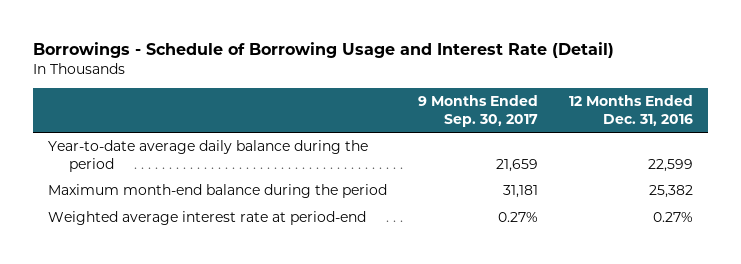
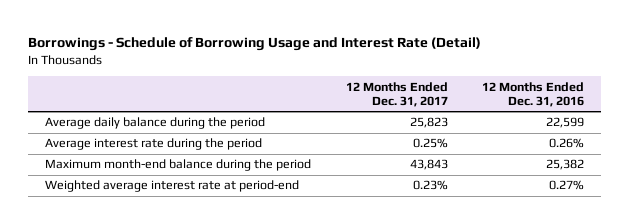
- | 9 Months Ended Sep. 30, 2017 | 12 Months Ended Dec. 31, 2016
+ | 12 Months Ended Dec. 31, 2017 | 12 Months Ended Dec. 31, 2016
- Year-to-date average daily balance during the period | 21,659 | 22,599
+ Average daily balance during the period | 25,823 | 22,599
+ Average interest rate during the period | 0.25% | 0.26%

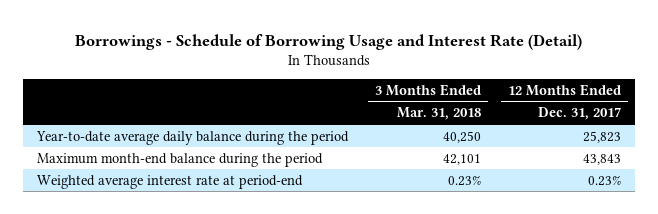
- | 12 Months Ended Dec. 31, 2017 | 12 Months Ended Dec. 31, 2016
+ | 3 Months Ended Mar. 31, 2018 | 12 Months Ended Dec. 31, 2017
- Average daily balance during the period | 25,823 | 22,599
- Average interest rate during the period | 0.25% | 0.26%
+ Year-to-date average daily balance during the period | 40,250 | 25,823

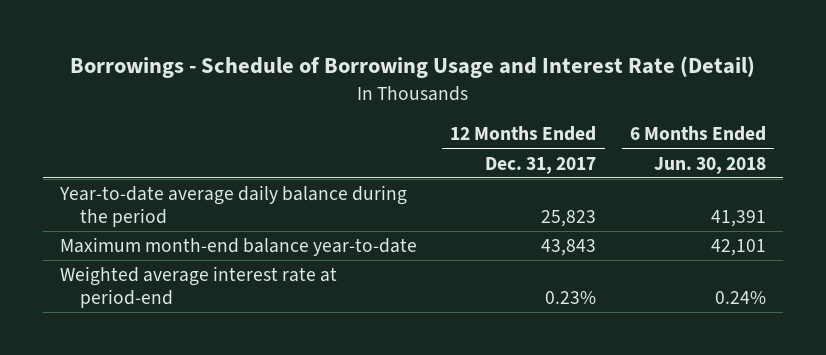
- | 3 Months Ended Mar. 31, 2018 | 12 Months Ended Dec. 31, 2017
+ | 12 Months Ended Dec. 31, 2017 | 6 Months Ended Jun. 30, 2018
- Maximum month-end balance during the period | 42,101 | 43,843
+ Maximum month-end balance year-to-date | 43,843 | 42,101

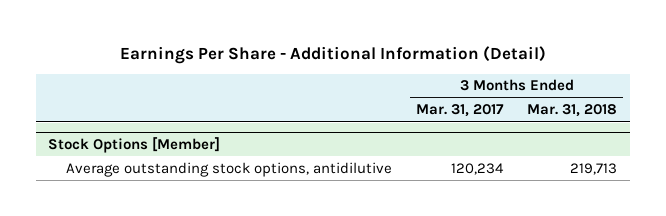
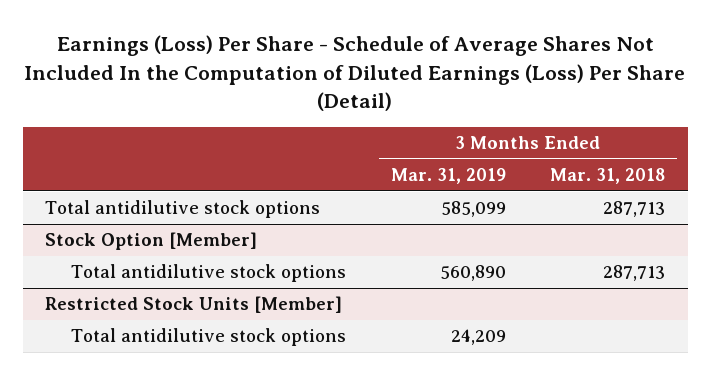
- Earnings Per Share - Additional Information (Detail)
+ Earnings (Loss) Per Share - Schedule of Average Shares Not Included In the Computation of Diluted Earnings (Loss) Per Share (Detail)
- | 3 Months Ended Mar. 31, 2017 | 3 Months Ended Mar. 31, 2018
+ | 3 Months Ended Mar. 31, 2019 | 3 Months Ended Mar. 31, 2018
- Stock Options [Member]
- Average outstanding stock options, antidilutive | 120,234 | 219,713
+ Total antidilutive stock options | 585,099 | 287,713
+ Stock Option [Member]
+ Total antidilutive stock options | 560,890 | 287,713
+ Restricted Stock Units [Member]
+ Total antidilutive stock options | 24,209 |

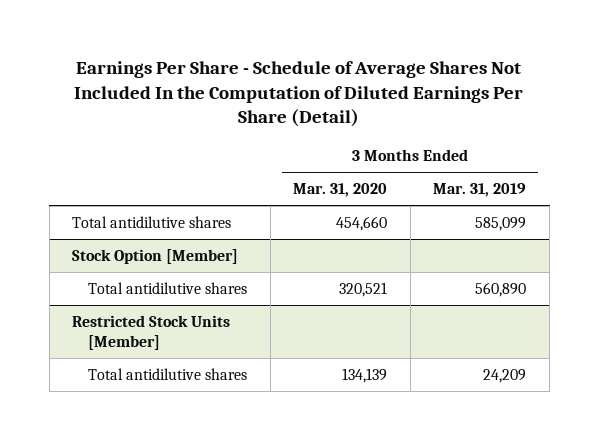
- Earnings (Loss) Per Share - Schedule of Average Shares Not Included In the Computation of Diluted Earnings (Loss) Per Share (Detail)
+ Earnings Per Share - Schedule of Average Shares Not Included In the Computation of Diluted Earnings Per Share (Detail)
- | 3 Months Ended Mar. 31, 2019 | 3 Months Ended Mar. 31, 2018
+ | 3 Months Ended Mar. 31, 2020 | 3 Months Ended Mar. 31, 2019
- Total antidilutive stock options | 585,099 | 287,713
+ Total antidilutive shares | 454,660 | 585,099
@ Stock Option [Member]
- Total antidilutive stock options | 560,890 | 287,713
+ Total antidilutive shares | 320,521 | 560,890
@ Restricted Stock Units [Member]
- Total antidilutive stock options | 24,209 |
+ Total antidilutive shares | 134,139 | 24,209

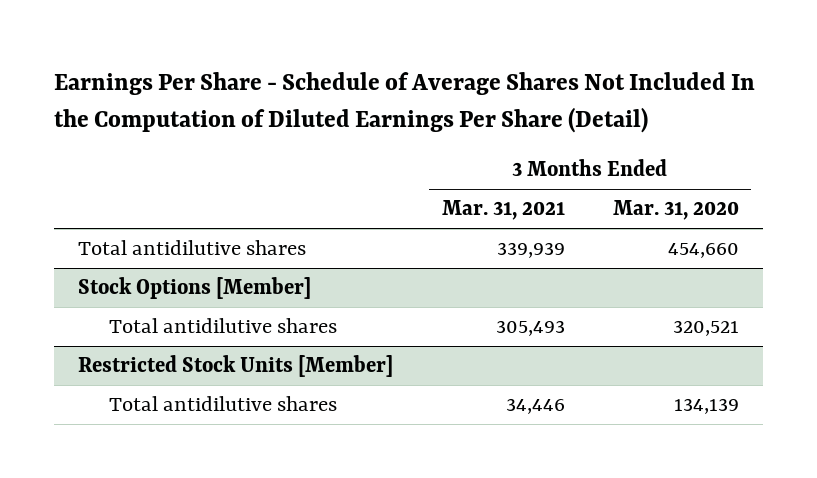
- | 3 Months Ended Mar. 31, 2020 | 3 Months Ended Mar. 31, 2019
+ | 3 Months Ended Mar. 31, 2021 | 3 Months Ended Mar. 31, 2020
- Stock Option [Member]
+ Stock Options [Member]

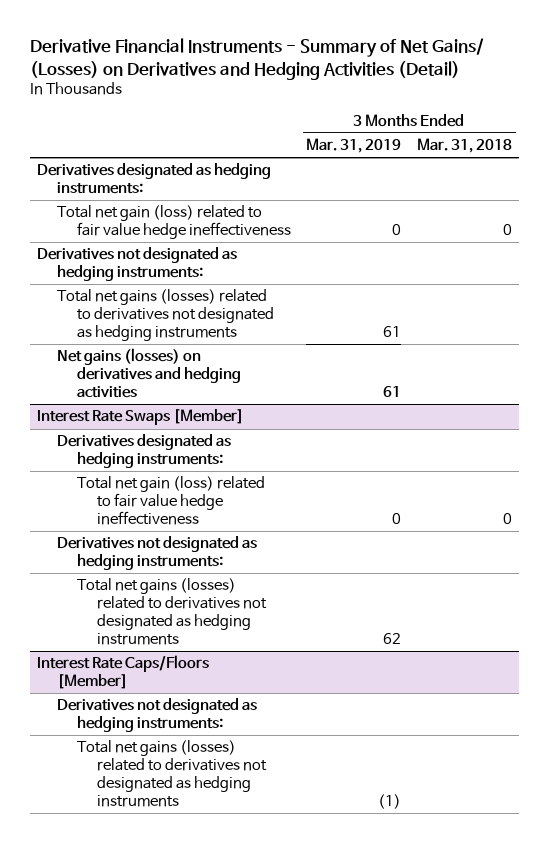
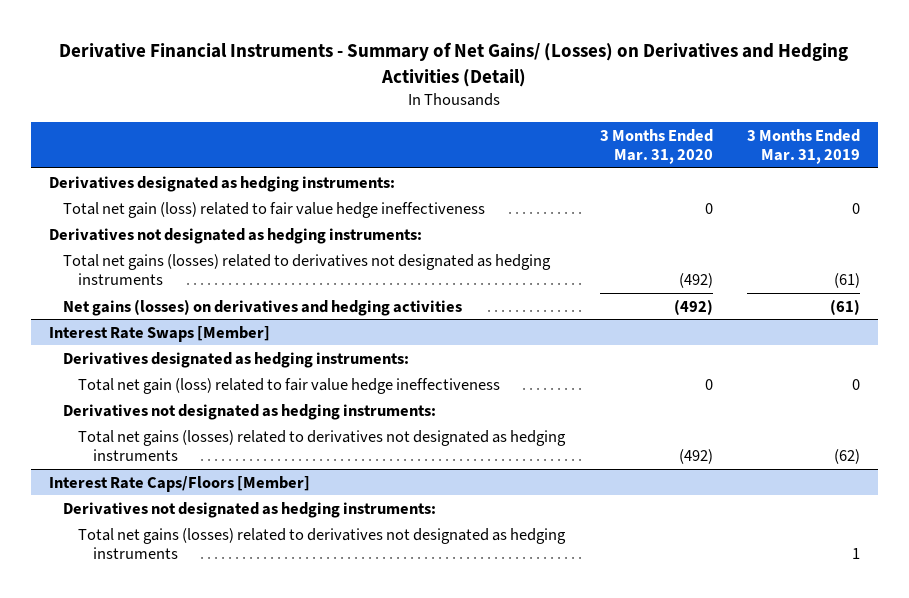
- | 3 Months Ended Mar. 31, 2019 | 3 Months Ended Mar. 31, 2018
+ | 3 Months Ended Mar. 31, 2020 | 3 Months Ended Mar. 31, 2019
- Total net gains (losses) related to derivatives not designated as hedging instruments | 61 |
- Net gains (losses) on derivatives and hedging activities | 61 |
+ Total net gains (losses) related to derivatives not designated as hedging instruments | (492) | (61)
+ Net gains (losses) on derivatives and hedging activities | (492) | (61)
@ Interest Rate Swaps [Member]
- Total net gains (losses) related to derivatives not designated as hedging instruments | 62 |
+ Total net gains (losses) related to derivatives not designated as hedging instruments | (492) | (62)
@ Interest Rate Caps/Floors [Member]
- Total net gains (losses) related to derivatives not designated as hedging instruments | (1) |
+ Total net gains (losses) related to derivatives not designated as hedging instruments | | 1

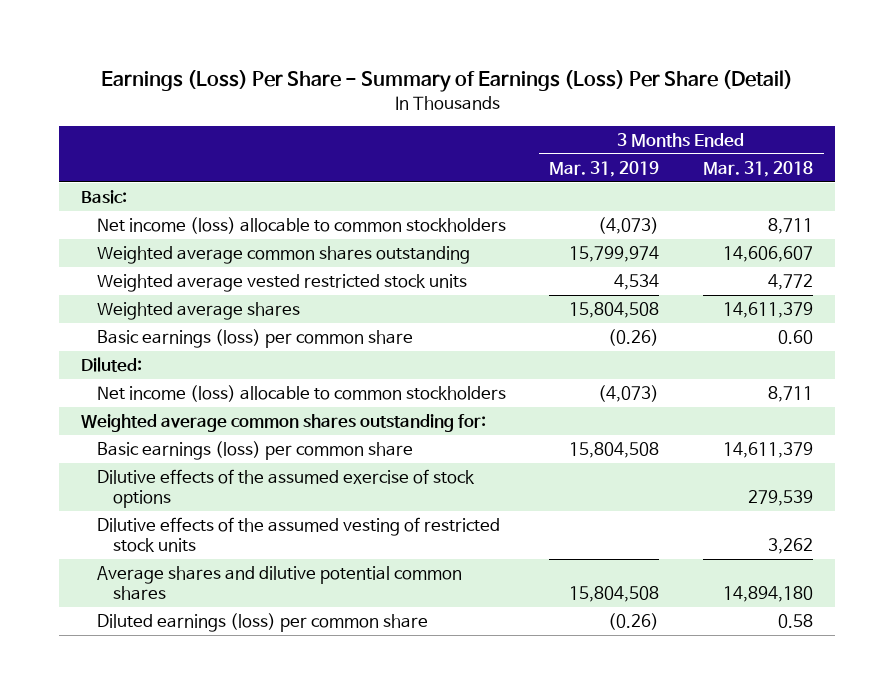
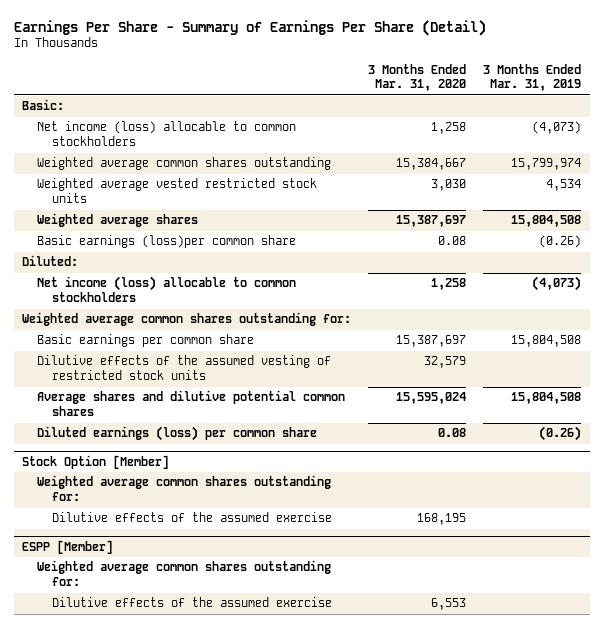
- Earnings (Loss) Per Share - Summary of Earnings (Loss) Per Share (Detail)
+ Earnings Per Share - Summary of Earnings Per Share (Detail)
- | 3 Months Ended Mar. 31, 2019 | 3 Months Ended Mar. 31, 2018
+ | 3 Months Ended Mar. 31, 2020 | 3 Months Ended Mar. 31, 2019
- Basic earnings (loss) per common share | (0.26) | 0.60
+ Basic earnings (loss)per common share | 0.08 | (0.26)
- Basic earnings (loss) per common share | 15,804,508 | 14,611,379
- Dilutive effects of the assumed exercise of stock options | | 279,539
+ Basic earnings per common share | 15,387,697 | 15,804,508
+ Stock Option [Member]
+ Weighted average common shares outstanding for:
+ Dilutive effects of the assumed exercise | 168,195 |
+ ESPP [Member]
+ Weighted average common shares outstanding for:
+ Dilutive effects of the assumed exercise | 6,553 |

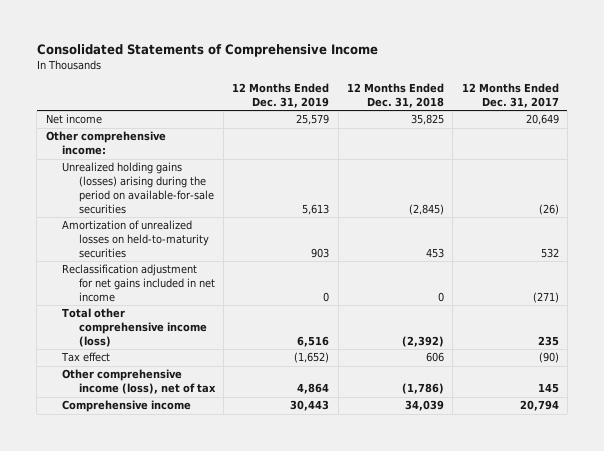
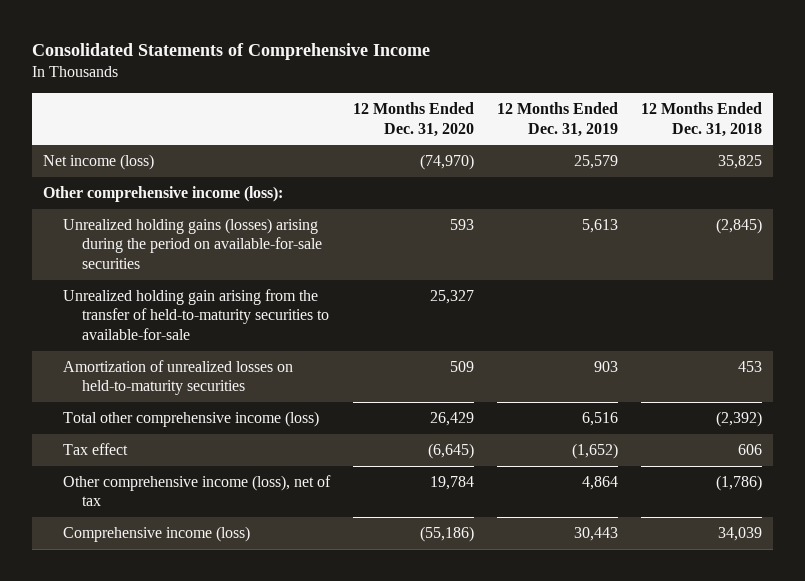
- | 12 Months Ended Dec. 31, 2019 | 12 Months Ended Dec. 31, 2018 | 12 Months Ended Dec. 31, 2017
+ | 12 Months Ended Dec. 31, 2020 | 12 Months Ended Dec. 31, 2019 | 12 Months Ended Dec. 31, 2018
- Net income | 25,579 | 35,825 | 20,649
- Other comprehensive income:
+ Net income (loss) | (74,970) | 25,579 | 35,825
+ Other comprehensive income (loss):
+ Unrealized holding gain arising from the transfer of held-to-maturity securities to available-for-sale | 25,327 | |
- Reclassification adjustment for net gains included in net income | 0 | 0 | (271)
- Comprehensive income | 30,443 | 34,039 | 20,794
+ Comprehensive income (loss) | (55,186) | 30,443 | 34,039

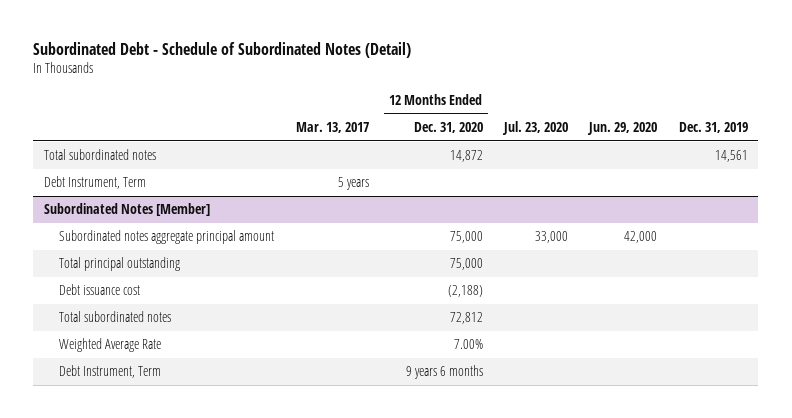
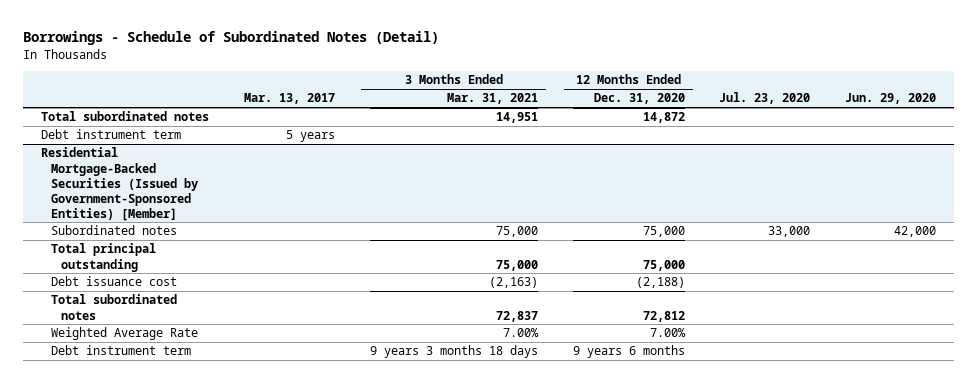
- Subordinated Debt - Schedule of Subordinated Notes (Detail)
+ Borrowings - Schedule of Subordinated Notes (Detail)
- | Mar. 13, 2017 | 12 Months Ended Dec. 31, 2020 | Jul. 23, 2020 | Jun. 29, 2020 | Dec. 31, 2019
+ | Mar. 13, 2017 | 3 Months Ended Mar. 31, 2021 | 12 Months Ended Dec. 31, 2020 | Jul. 23, 2020 | Jun. 29, 2020
- Debt Instrument, Term | 5 years | | | |
- Subordinated Notes [Member]
- Subordinated notes aggregate principal amount | | 75,000 | 33,000 | 42,000 |
+ Debt instrument term | 5 years | | | |
+ Residential Mortgage-Backed Securities (Issued by Government-Sponsored Entities) [Member]
+ Subordinated notes | | 75,000 | 75,000 | 33,000 | 42,000
- Debt Instrument, Term | | 9 years 6 months | | |
+ Debt instrument term | | 9 years 3 months 18 days | 9 years 6 months | |

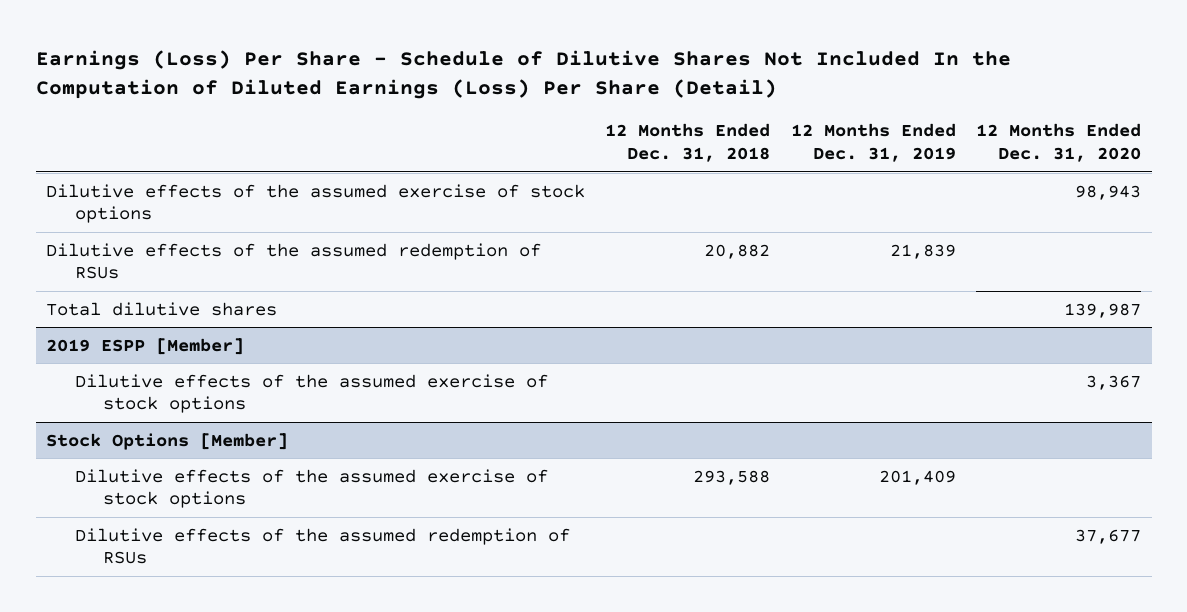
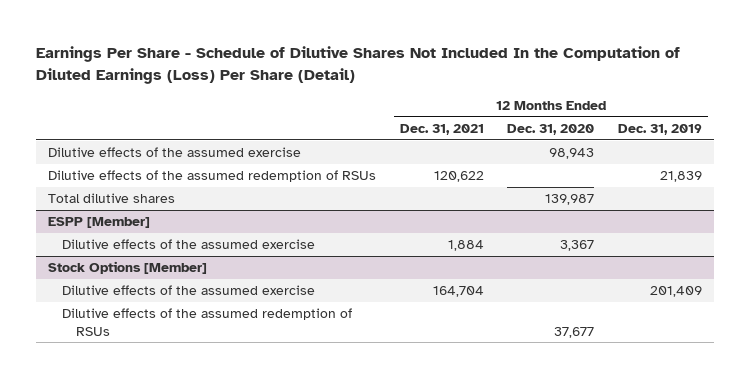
- Earnings (Loss) Per Share - Schedule of Dilutive Shares Not Included In the Computation of Diluted Earnings (Loss) Per Share (Detail)
+ Earnings Per Share - Schedule of Dilutive Shares Not Included In the Computation of Diluted Earnings (Loss) Per Share (Detail)
- | 12 Months Ended Dec. 31, 2018 | 12 Months Ended Dec. 31, 2019 | 12 Months Ended Dec. 31, 2020
+ | 12 Months Ended Dec. 31, 2021 | 12 Months Ended Dec. 31, 2020 | 12 Months Ended Dec. 31, 2019
- Dilutive effects of the assumed exercise of stock options | | | 98,943
+ Dilutive effects of the assumed exercise | | 98,943 |
- 2019 ESPP [Member]
- Dilutive effects of the assumed exercise of stock options | | | 3,367
+ ESPP [Member]
+ Dilutive effects of the assumed exercise | 1,884 | 3,367 |
@ Stock Options [Member]
- Dilutive effects of the assumed exercise of stock options | 293,588 | 201,409 |
+ Dilutive effects of the assumed exercise | 164,704 | | 201,409

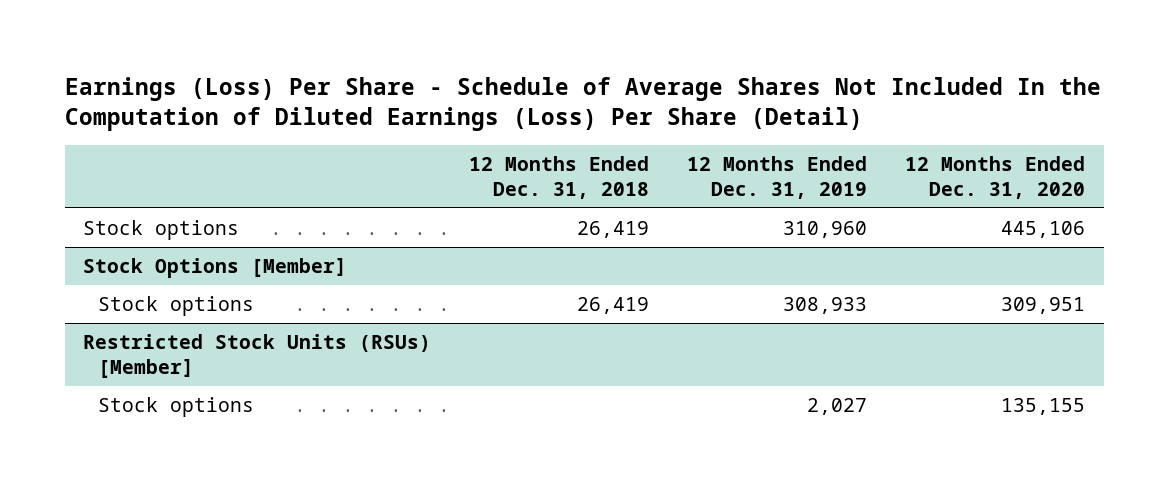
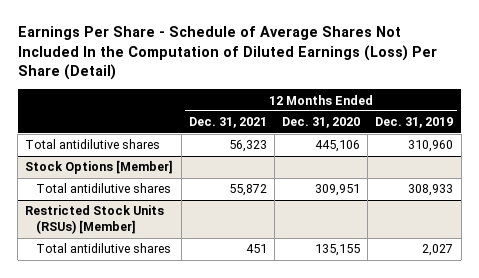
- Earnings (Loss) Per Share - Schedule of Average Shares Not Included In the Computation of Diluted Earnings (Loss) Per Share (Detail)
+ Earnings Per Share - Schedule of Average Shares Not Included In the Computation of Diluted Earnings (Loss) Per Share (Detail)
- | 12 Months Ended Dec. 31, 2018 | 12 Months Ended Dec. 31, 2019 | 12 Months Ended Dec. 31, 2020
+ | 12 Months Ended Dec. 31, 2021 | 12 Months Ended Dec. 31, 2020 | 12 Months Ended Dec. 31, 2019
- Stock options | 26,419 | 310,960 | 445,106
+ Total antidilutive shares | 56,323 | 445,106 | 310,960
@ Stock Options [Member]
- Stock options | 26,419 | 308,933 | 309,951
+ Total antidilutive shares | 55,872 | 309,951 | 308,933
@ Restricted Stock Units (RSUs) [Member]
- Stock options | | 2,027 | 135,155
+ Total antidilutive shares | 451 | 135,155 | 2,027

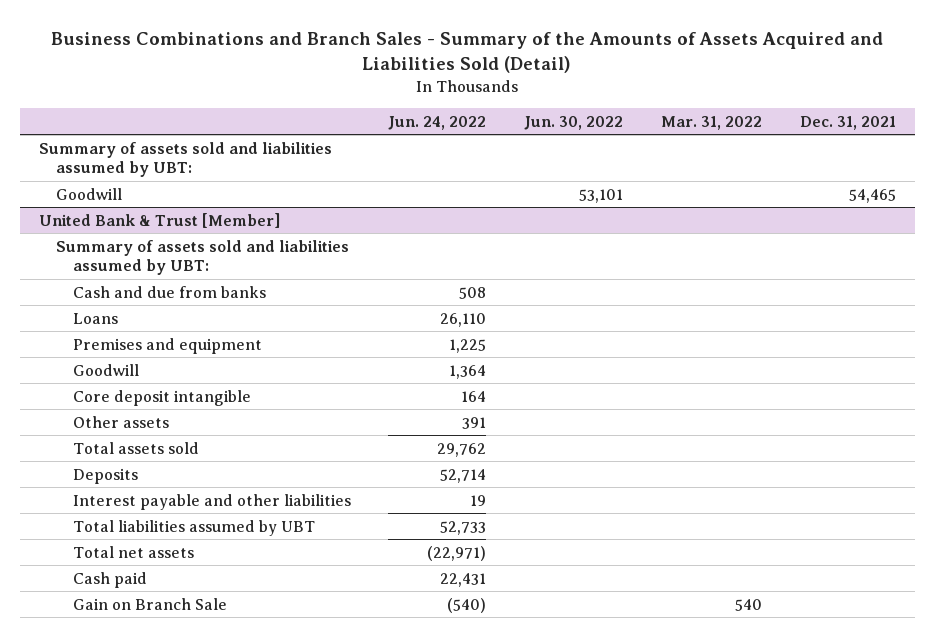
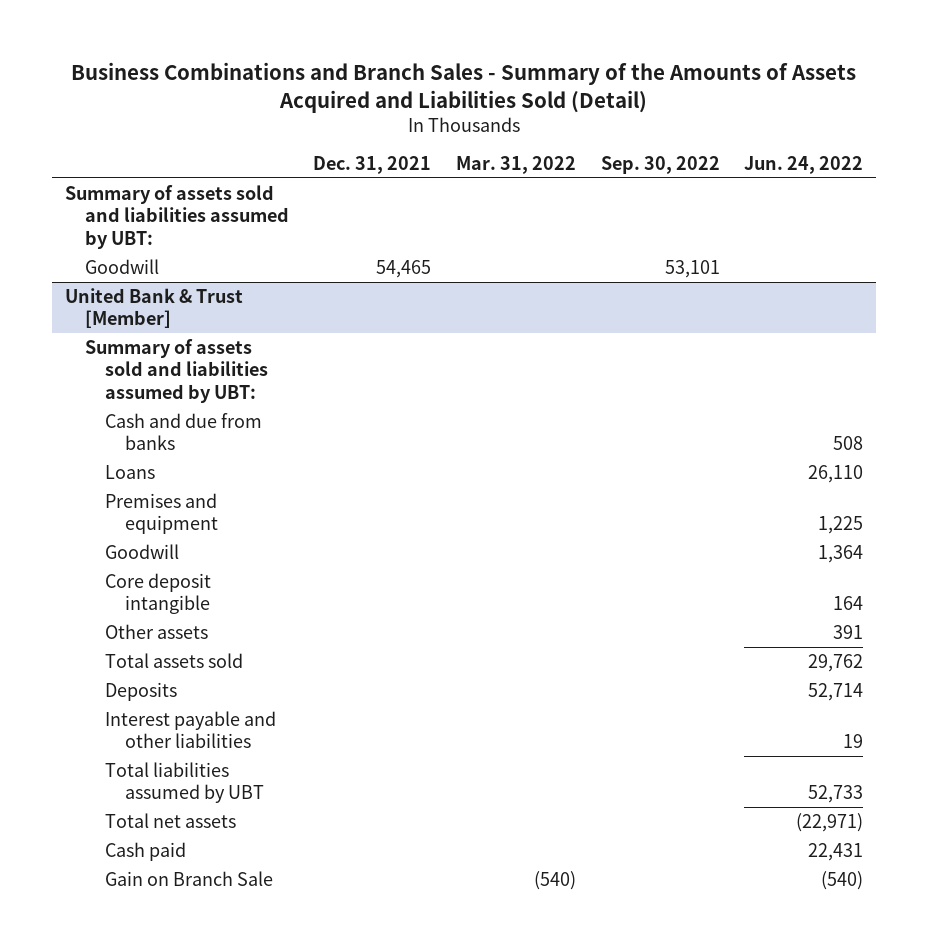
- | Jun. 24, 2022 | Jun. 30, 2022 | Mar. 31, 2022 | Dec. 31, 2021
+ | Dec. 31, 2021 | Mar. 31, 2022 | Sep. 30, 2022 | Jun. 24, 2022
@ United Bank & Trust [Member]
- Gain on Branch Sale | (540) | | 540 |
+ Gain on Branch Sale | | (540) | | (540)

